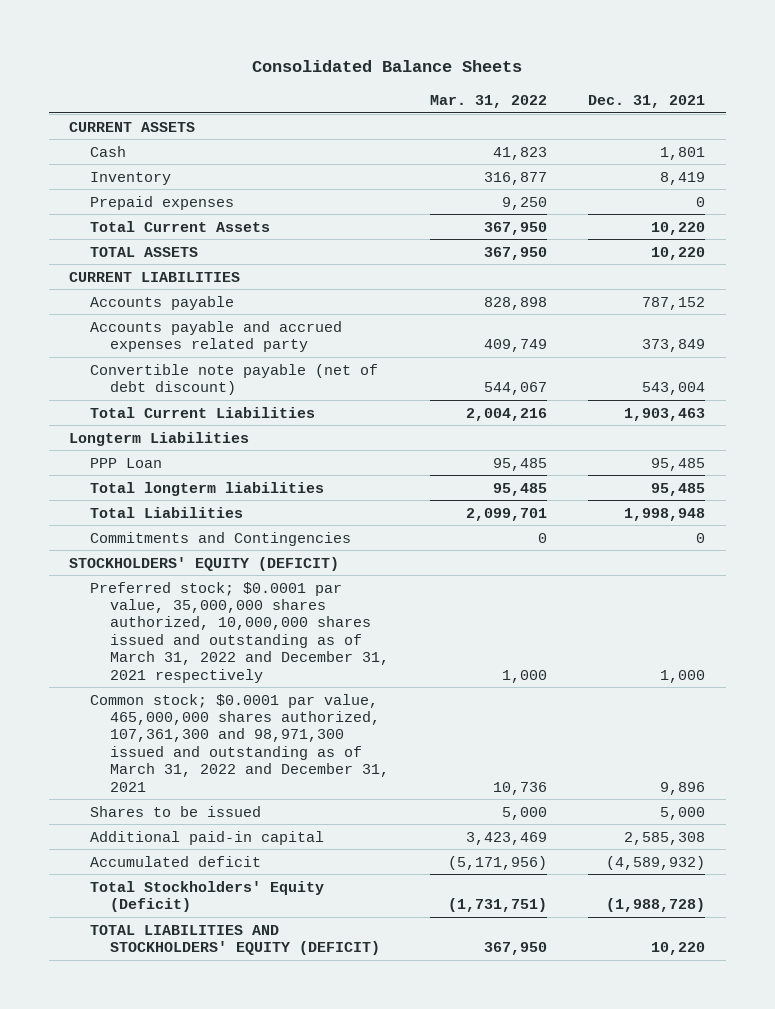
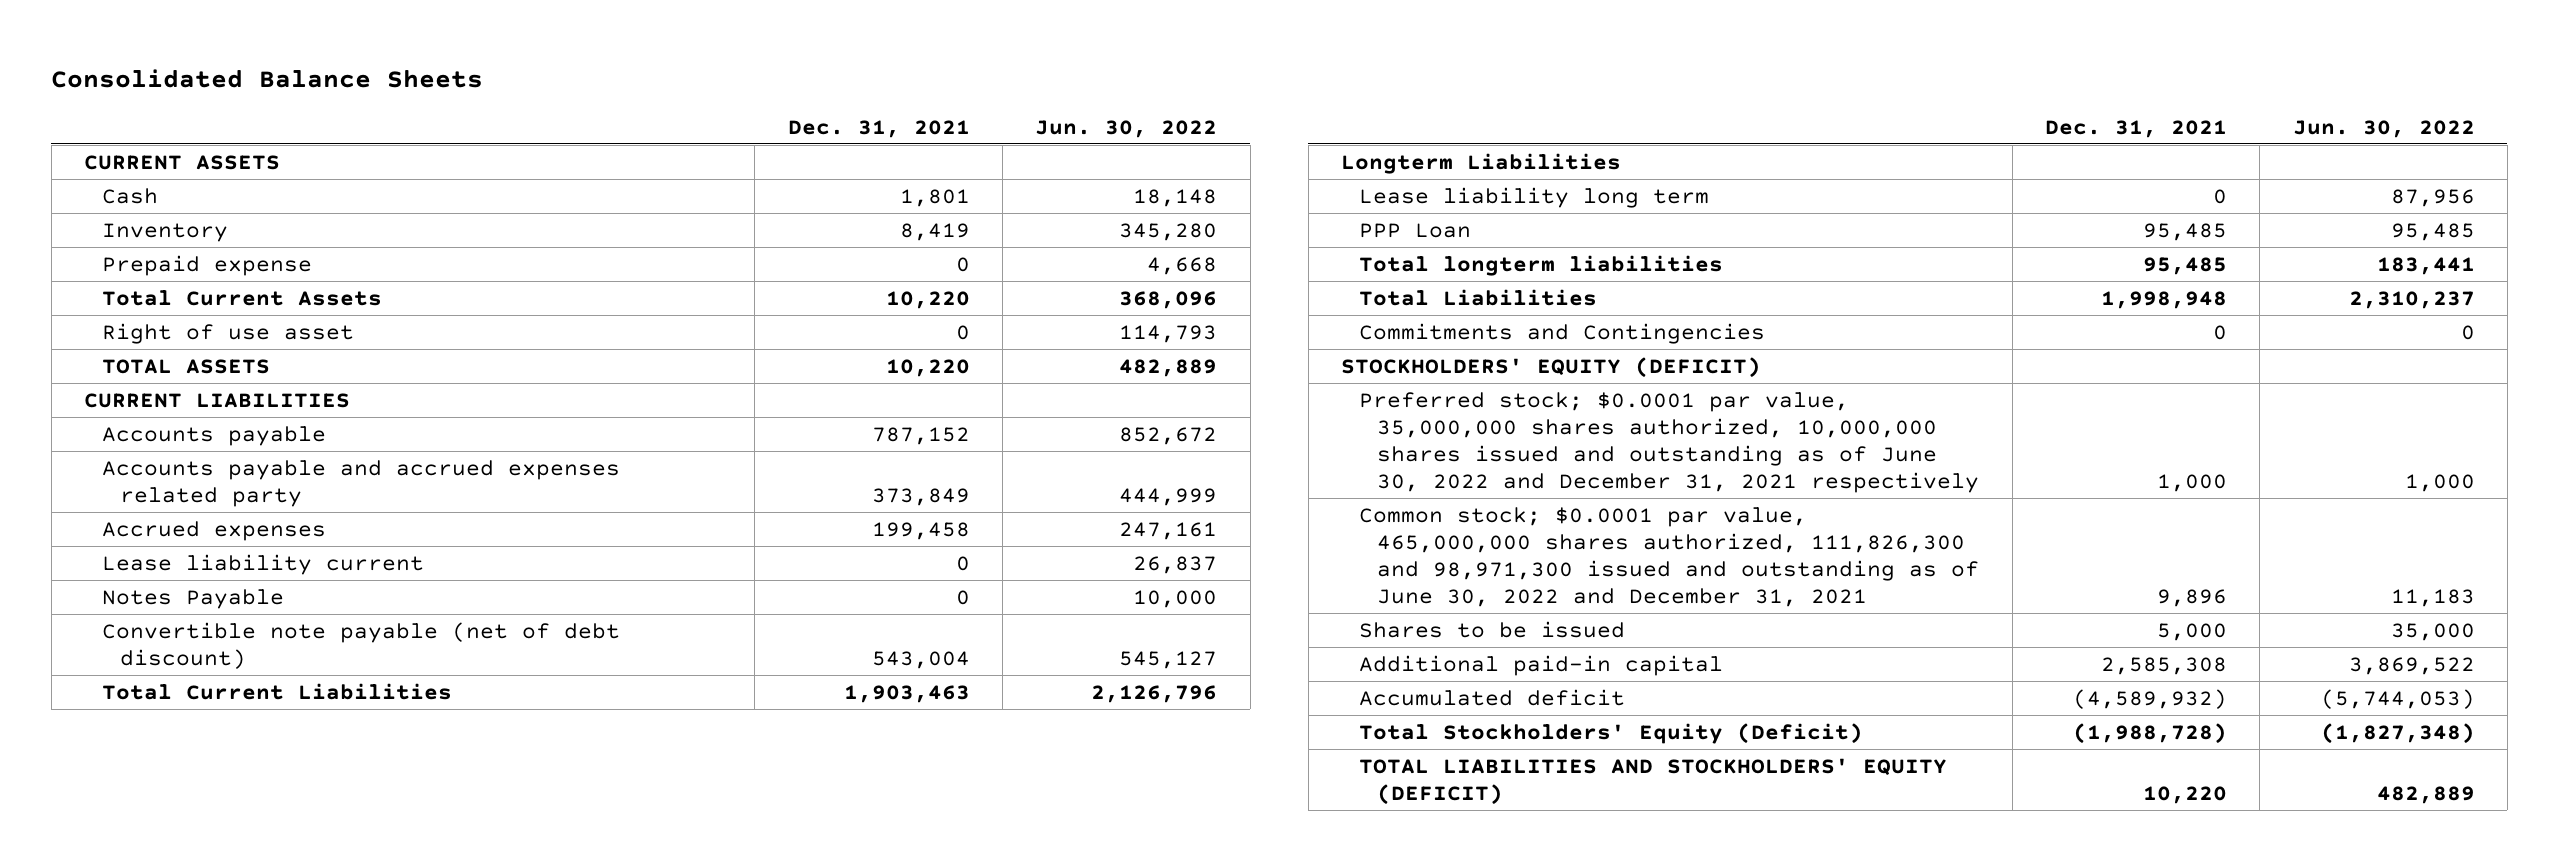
- | Mar. 31, 2022 | Dec. 31, 2021
+ | Dec. 31, 2021 | Jun. 30, 2022
- Prepaid expenses | 9,250 | 0
+ Prepaid expense | 0 | 4,668
+ Right of use asset | 0 | 114,793
+ Accrued expenses | 199,458 | 247,161
+ Lease liability current | 0 | 26,837
+ Notes Payable | 0 | 10,000
+ Lease liability long term | 0 | 87,956
- Preferred stock; $0.0001 par value, 35,000,000 shares authorized, 10,000,000 shares issued and outstanding as of March 31, 2022 and December 31, 2021 respectively | 1,000 | 1,000
- Common stock; $0.0001 par value, 465,000,000 shares authorized, 107,361,300 and 98,971,300 issued and outstanding as of March 31, 2022 and December 31, 2021 | 10,736 | 9,896
+ Preferred stock; $0.0001 par value, 35,000,000 shares authorized, 10,000,000 shares issued and outstanding as of June 30, 2022 and December 31, 2021 respectively | 1,000 | 1,000
+ Common stock; $0.0001 par value, 465,000,000 shares authorized, 111,826,300 and 98,971,300 issued and outstanding as of June 30, 2022 and December 31, 2021 | 9,896 | 11,183

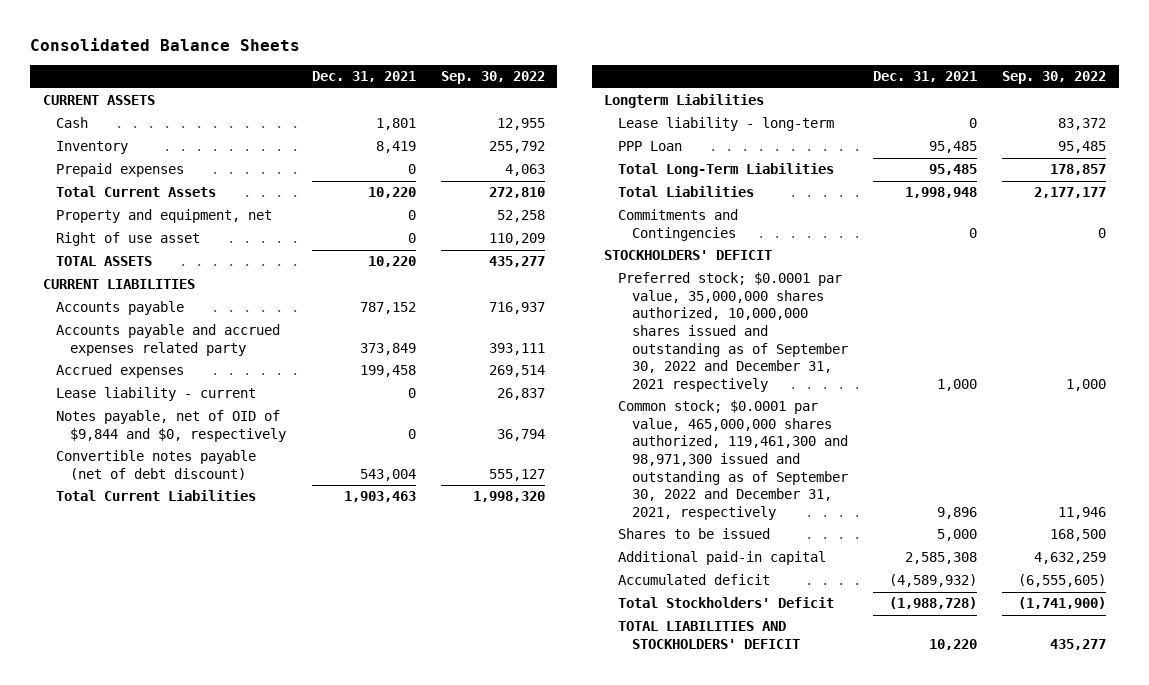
- | Dec. 31, 2021 | Jun. 30, 2022
+ | Dec. 31, 2021 | Sep. 30, 2022
- Prepaid expense | 0 | 4,668
+ Prepaid expenses | 0 | 4,063
+ Property and equipment, net | 0 | 52,258
- Lease liability current | 0 | 26,837
- Notes Payable | 0 | 10,000
- Convertible note payable (net of debt discount) | 543,004 | 545,127
+ Lease liability - current | 0 | 26,837
+ Notes payable, net of OID of $9,844 and $0, respectively | 0 | 36,794
+ Convertible notes payable (net of debt discount) | 543,004 | 555,127
- Lease liability long term | 0 | 87,956
+ Lease liability - long-term | 0 | 83,372
- Total longterm liabilities | 95,485 | 183,441
+ Total Long-Term Liabilities | 95,485 | 178,857
- STOCKHOLDERS' EQUITY (DEFICIT)
- Preferred stock; $0.0001 par value, 35,000,000 shares authorized, 10,000,000 shares issued and outstanding as of June 30, 2022 and December 31, 2021 respectively | 1,000 | 1,000
- Common stock; $0.0001 par value, 465,000,000 shares authorized, 111,826,300 and 98,971,300 issued and outstanding as of June 30, 2022 and December 31, 2021 | 9,896 | 11,183
+ STOCKHOLDERS' DEFICIT
+ Preferred stock; $0.0001 par value, 35,000,000 shares authorized, 10,000,000 shares issued and outstanding as of September 30, 2022 and December 31, 2021 respectively | 1,000 | 1,000
+ Common stock; $0.0001 par value, 465,000,000 shares authorized, 119,461,300 and 98,971,300 issued and outstanding as of September 30, 2022 and December 31, 2021, respectively | 9,896 | 11,946
- Total Stockholders' Equity (Deficit) | (1,988,728) | (1,827,348)
- TOTAL LIABILITIES AND STOCKHOLDERS' EQUITY (DEFICIT) | 10,220 | 482,889
+ Total Stockholders' Deficit | (1,988,728) | (1,741,900)
+ TOTAL LIABILITIES AND STOCKHOLDERS' DEFICIT | 10,220 | 435,277

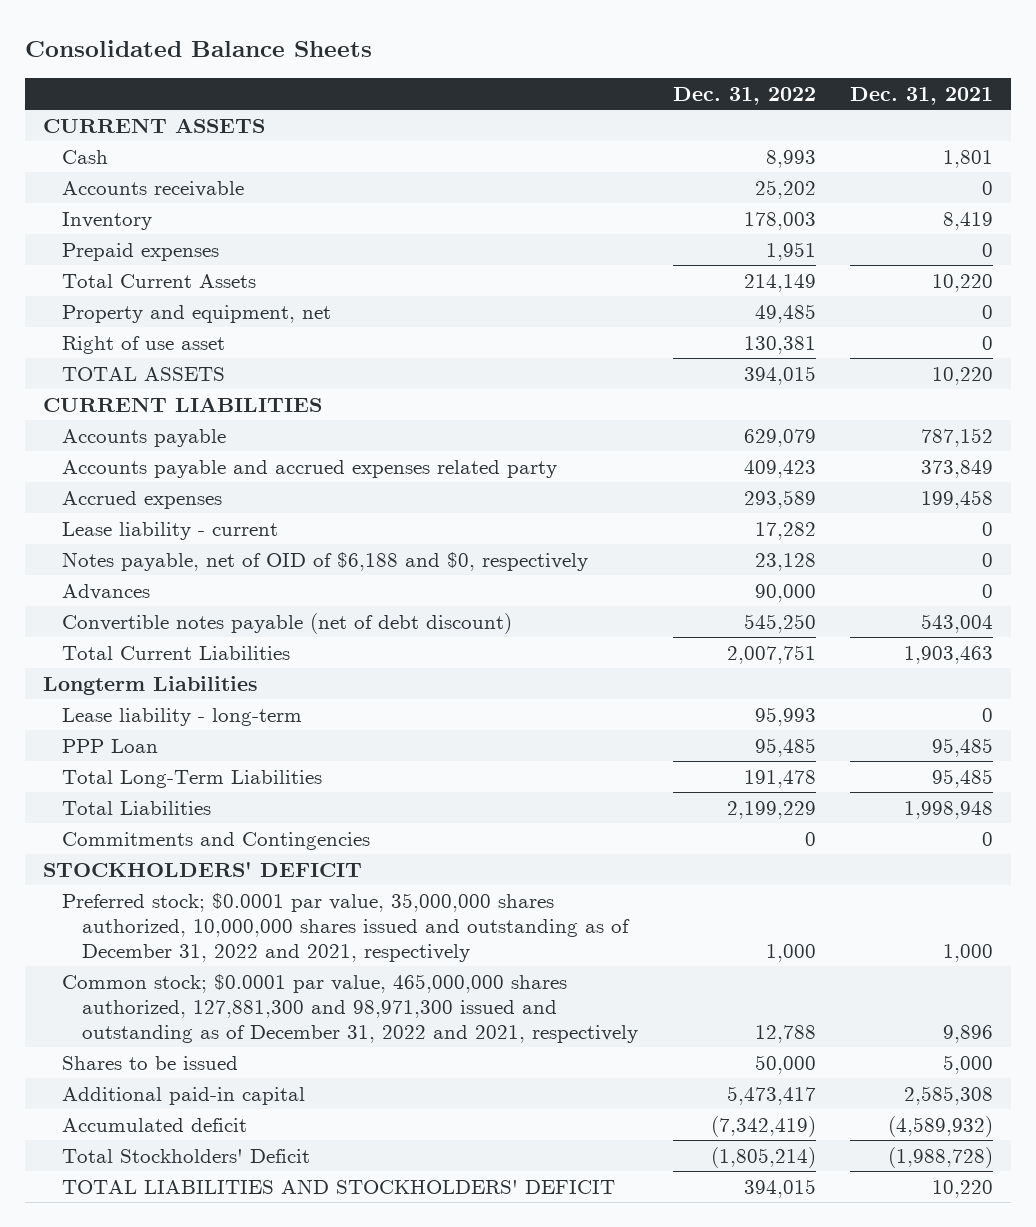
- | Dec. 31, 2021 | Sep. 30, 2022
+ | Dec. 31, 2022 | Dec. 31, 2021
+ Accounts receivable | 25,202 | 0
- Notes payable, net of OID of $9,844 and $0, respectively | 0 | 36,794
+ Notes payable, net of OID of $6,188 and $0, respectively | 23,128 | 0
+ Advances | 90,000 | 0
- Preferred stock; $0.0001 par value, 35,000,000 shares authorized, 10,000,000 shares issued and outstanding as of September 30, 2022 and December 31, 2021 respectively | 1,000 | 1,000
- Common stock; $0.0001 par value, 465,000,000 shares authorized, 119,461,300 and 98,971,300 issued and outstanding as of September 30, 2022 and December 31, 2021, respectively | 9,896 | 11,946
+ Preferred stock; $0.0001 par value, 35,000,000 shares authorized, 10,000,000 shares issued and outstanding as of December 31, 2022 and 2021, respectively | 1,000 | 1,000
+ Common stock; $0.0001 par value, 465,000,000 shares authorized, 127,881,300 and 98,971,300 issued and outstanding as of December 31, 2022 and 2021, respectively | 12,788 | 9,896

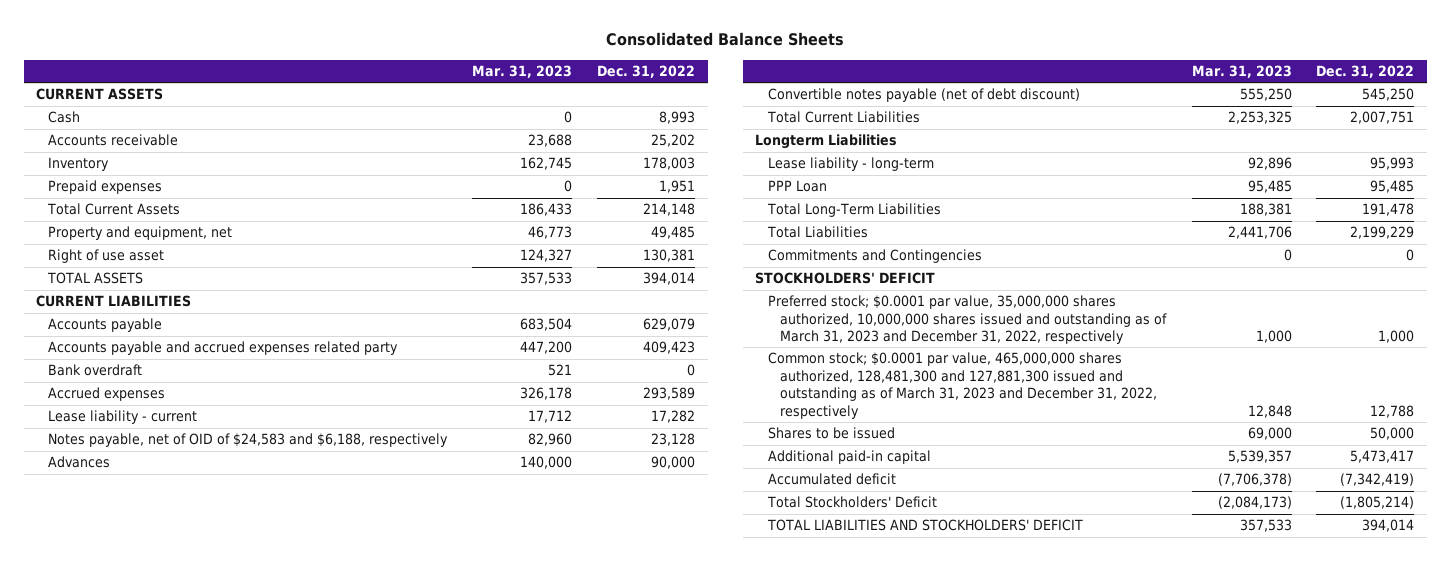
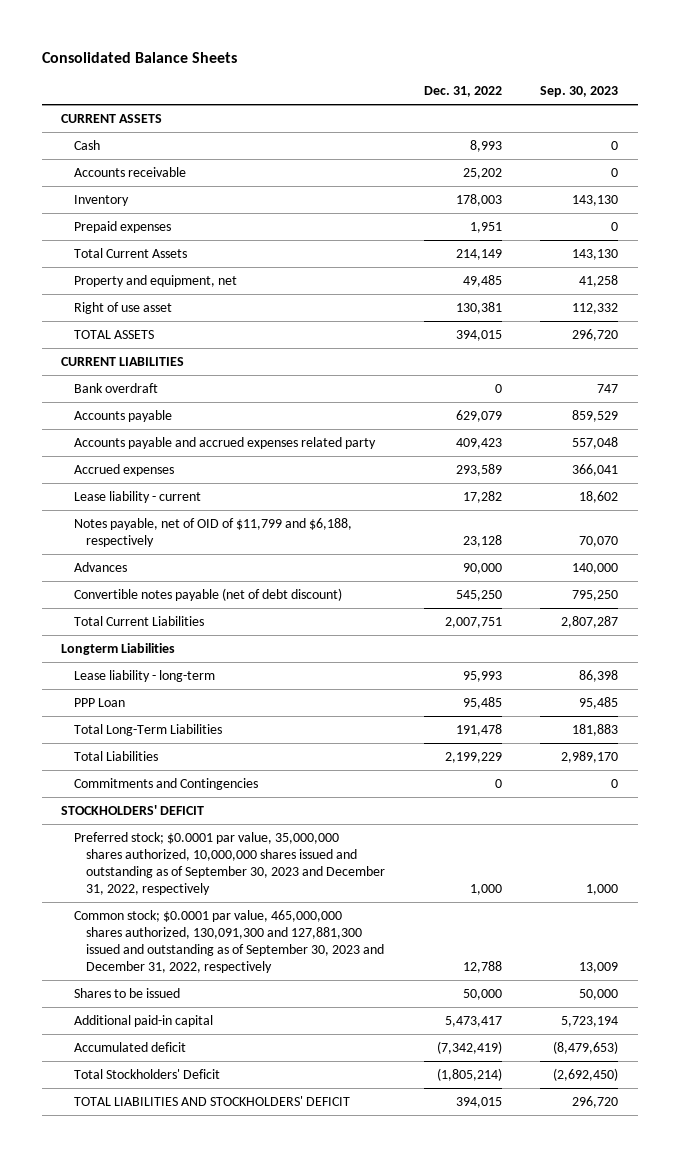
- | Mar. 31, 2023 | Dec. 31, 2022
+ | Dec. 31, 2022 | Sep. 30, 2023
- Total Current Assets | 186,433 | 214,148
+ Total Current Assets | 214,149 | 143,130
- TOTAL ASSETS | 357,533 | 394,014
+ TOTAL ASSETS | 394,015 | 296,720
moved up: Bank overdraft | 0 | 747
- Notes payable, net of OID of $24,583 and $6,188, respectively | 82,960 | 23,128
+ Notes payable, net of OID of $11,799 and $6,188, respectively | 23,128 | 70,070
- Preferred stock; $0.0001 par value, 35,000,000 shares authorized, 10,000,000 shares issued and outstanding as of March 31, 2023 and December 31, 2022, respectively | 1,000 | 1,000
- Common stock; $0.0001 par value, 465,000,000 shares authorized, 128,481,300 and 127,881,300 issued and outstanding as of March 31, 2023 and December 31, 2022, respectively | 12,848 | 12,788
+ Preferred stock; $0.0001 par value, 35,000,000 shares authorized, 10,000,000 shares issued and outstanding as of September 30, 2023 and December 31, 2022, respectively | 1,000 | 1,000
+ Common stock; $0.0001 par value, 465,000,000 shares authorized, 130,091,300 and 127,881,300 issued and outstanding as of September 30, 2023 and December 31, 2022, respectively | 12,788 | 13,009
- TOTAL LIABILITIES AND STOCKHOLDERS' DEFICIT | 357,533 | 394,014
+ TOTAL LIABILITIES AND STOCKHOLDERS' DEFICIT | 394,015 | 296,720

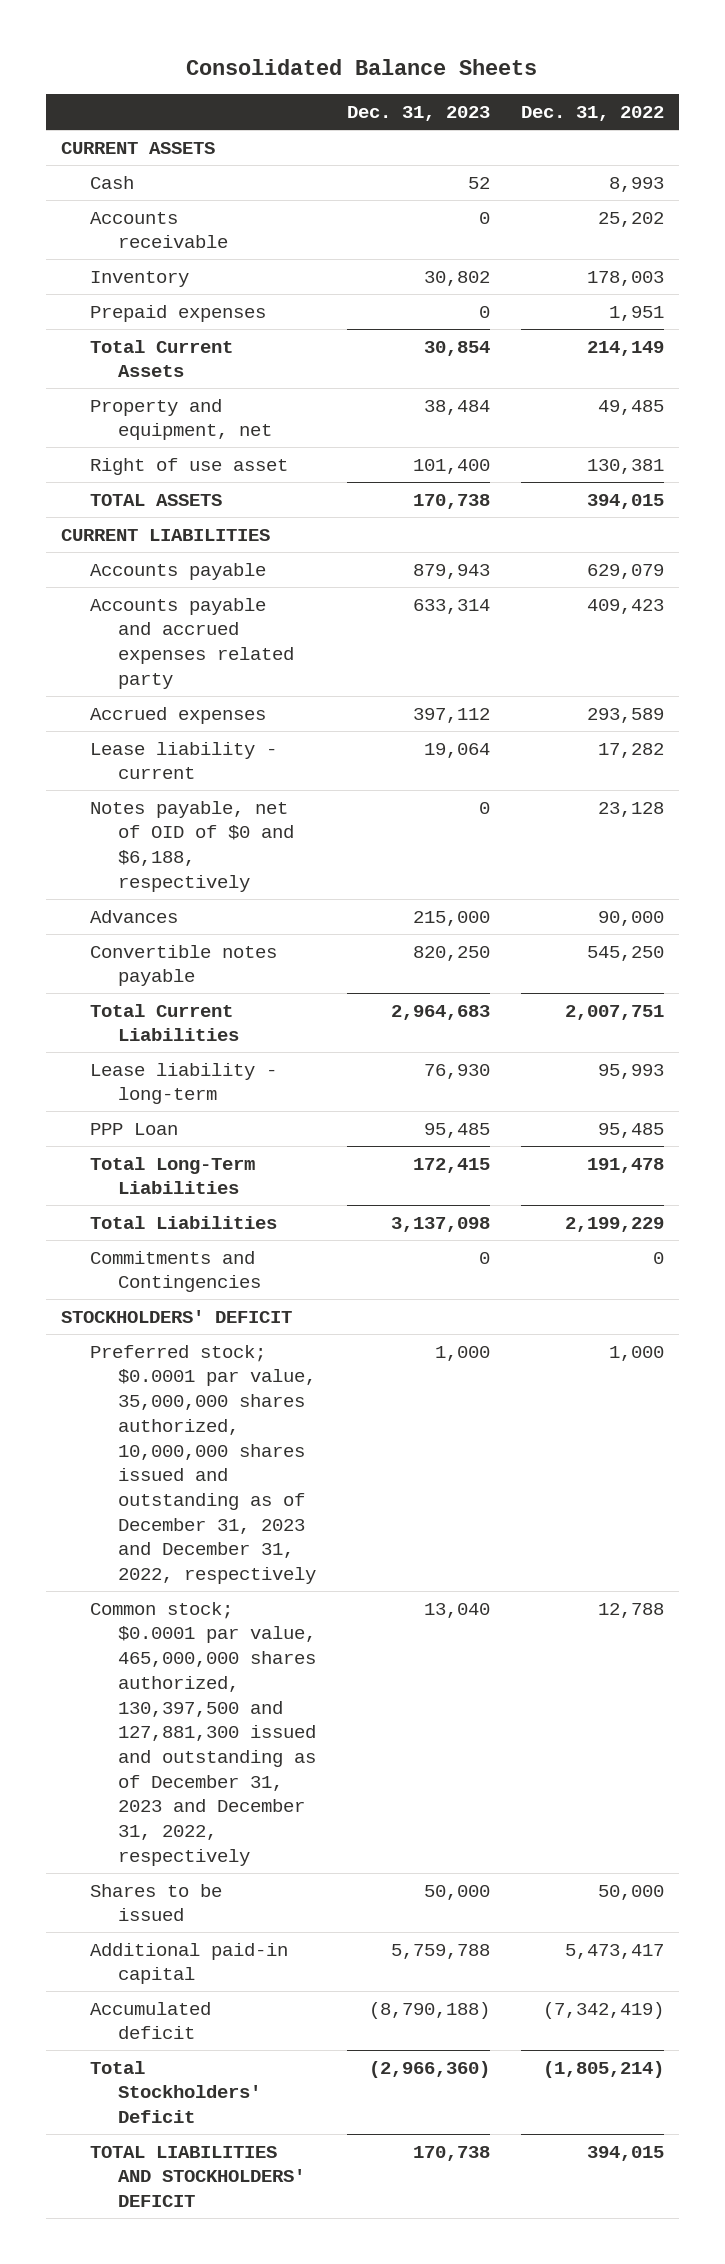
- | Dec. 31, 2022 | Sep. 30, 2023
+ | Dec. 31, 2023 | Dec. 31, 2022
- Bank overdraft | 0 | 747
- Notes payable, net of OID of $11,799 and $6,188, respectively | 23,128 | 70,070
+ Notes payable, net of OID of $0 and $6,188, respectively | 0 | 23,128
- Convertible notes payable (net of debt discount) | 545,250 | 795,250
+ Convertible notes payable | 820,250 | 545,250
- Longterm Liabilities
- Preferred stock; $0.0001 par value, 35,000,000 shares authorized, 10,000,000 shares issued and outstanding as of September 30, 2023 and December 31, 2022, respectively | 1,000 | 1,000
- Common stock; $0.0001 par value, 465,000,000 shares authorized, 130,091,300 and 127,881,300 issued and outstanding as of September 30, 2023 and December 31, 2022, respectively | 12,788 | 13,009
+ Preferred stock; $0.0001 par value, 35,000,000 shares authorized, 10,000,000 shares issued and outstanding as of December 31, 2023 and December 31, 2022, respectively | 1,000 | 1,000
+ Common stock; $0.0001 par value, 465,000,000 shares authorized, 130,397,500 and 127,881,300 issued and outstanding as of December 31, 2023 and December 31, 2022, respectively | 13,040 | 12,788

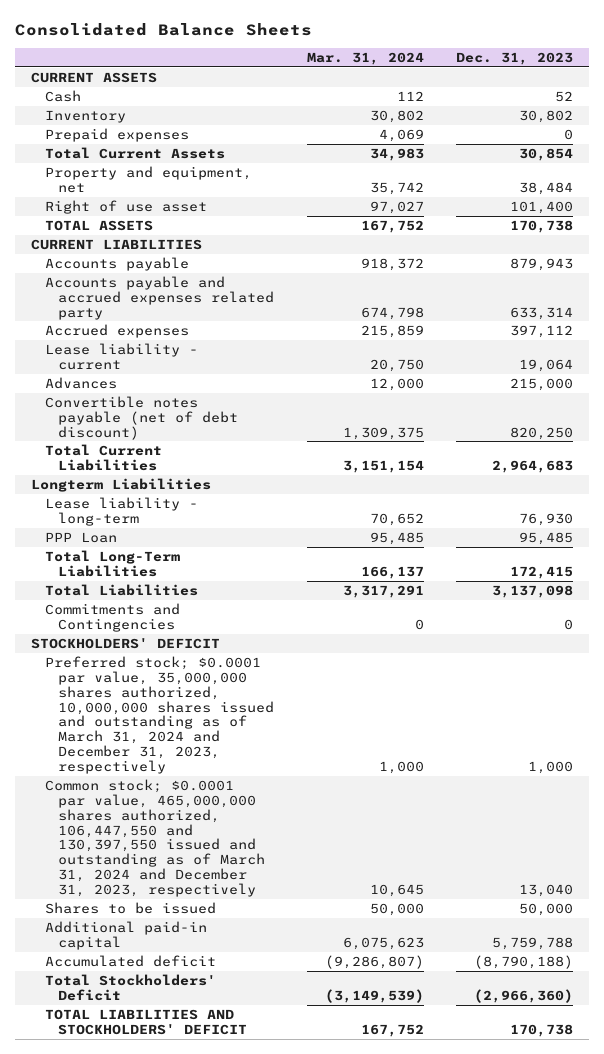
- | Dec. 31, 2023 | Dec. 31, 2022
+ | Mar. 31, 2024 | Dec. 31, 2023
- Accounts receivable | 0 | 25,202
- Notes payable, net of OID of $0 and $6,188, respectively | 0 | 23,128
- Convertible notes payable | 820,250 | 545,250
+ Convertible notes payable (net of debt discount) | 1,309,375 | 820,250
+ Longterm Liabilities
- Preferred stock; $0.0001 par value, 35,000,000 shares authorized, 10,000,000 shares issued and outstanding as of December 31, 2023 and December 31, 2022, respectively | 1,000 | 1,000
- Common stock; $0.0001 par value, 465,000,000 shares authorized, 130,397,500 and 127,881,300 issued and outstanding as of December 31, 2023 and December 31, 2022, respectively | 13,040 | 12,788
+ Preferred stock; $0.0001 par value, 35,000,000 shares authorized, 10,000,000 shares issued and outstanding as of March 31, 2024 and December 31, 2023, respectively | 1,000 | 1,000
+ Common stock; $0.0001 par value, 465,000,000 shares authorized, 106,447,550 and 130,397,550 issued and outstanding as of March 31, 2024 and December 31, 2023, respectively | 10,645 | 13,040

